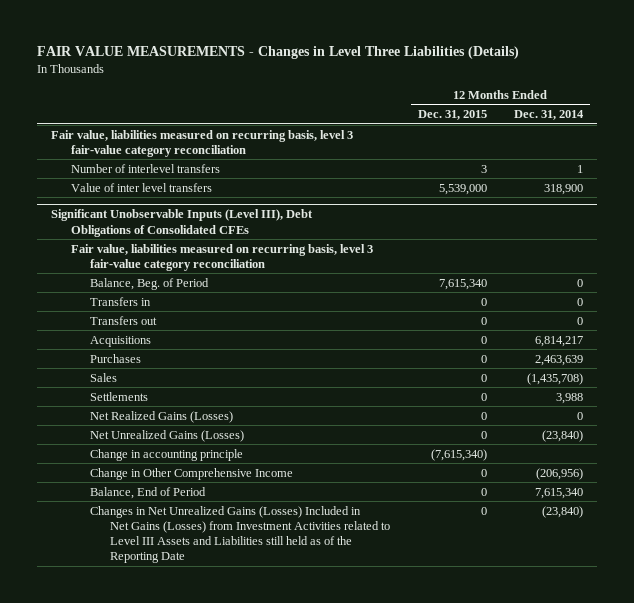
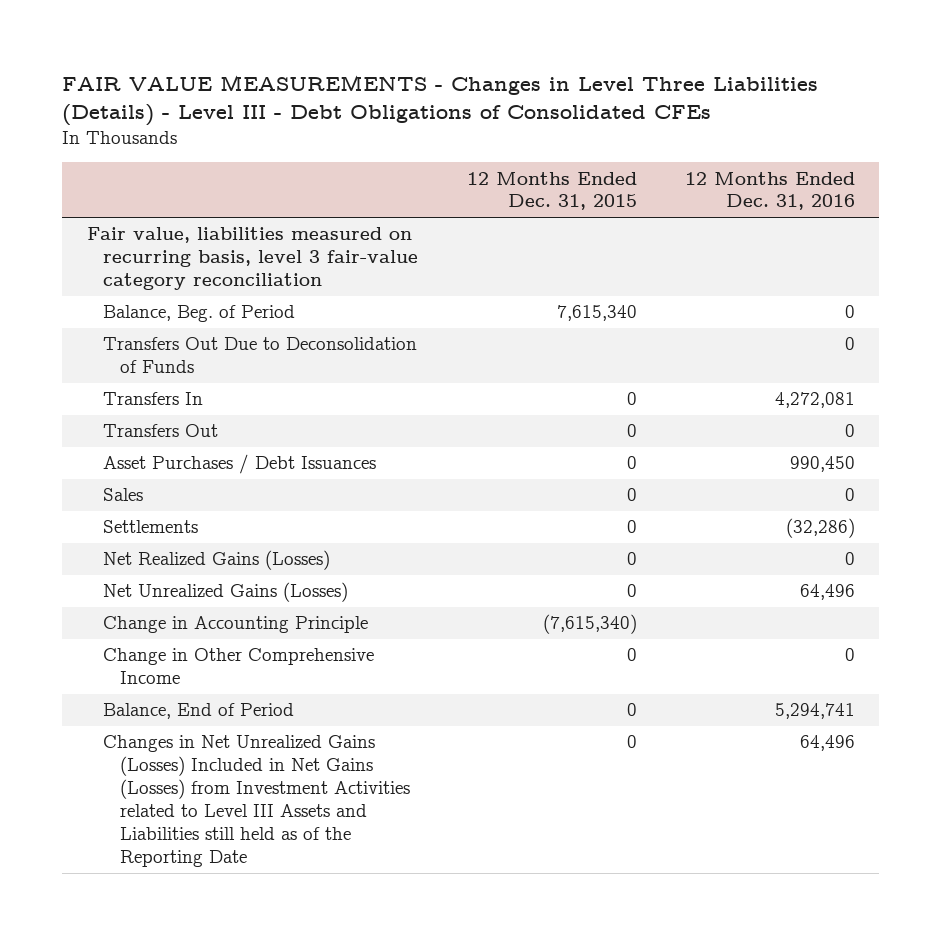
- FAIR VALUE MEASUREMENTS - Changes in Level Three Liabilities (Details)
+ FAIR VALUE MEASUREMENTS - Changes in Level Three Liabilities (Details) - Level III - Debt Obligations of Consolidated CFEs
- | 12 Months Ended Dec. 31, 2015 | 12 Months Ended Dec. 31, 2014
+ | 12 Months Ended Dec. 31, 2015 | 12 Months Ended Dec. 31, 2016
- Number of interlevel transfers | 3 | 1
- Value of inter level transfers | 5,539,000 | 318,900
- Significant Unobservable Inputs (Level III), Debt Obligations of Consolidated CFEs
- Fair value, liabilities measured on recurring basis, level 3 fair-value category reconciliation
- Transfers in | 0 | 0
- Transfers out | 0 | 0
- Acquisitions | 0 | 6,814,217
- Purchases | 0 | 2,463,639
+ Transfers Out Due to Deconsolidation of Funds | | 0
+ Transfers In | 0 | 4,272,081
+ Transfers Out | 0 | 0
+ Asset Purchases / Debt Issuances | 0 | 990,450
- Change in accounting principle | (7,615,340) |
+ Change in Accounting Principle | (7,615,340) |

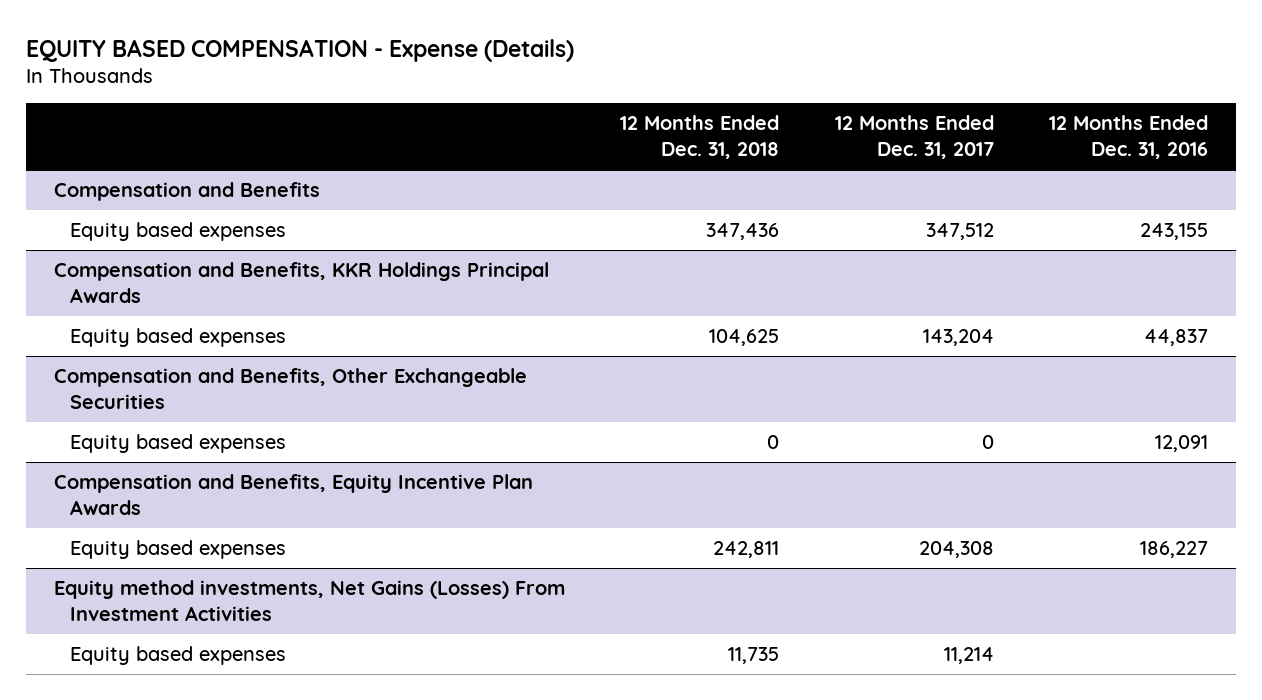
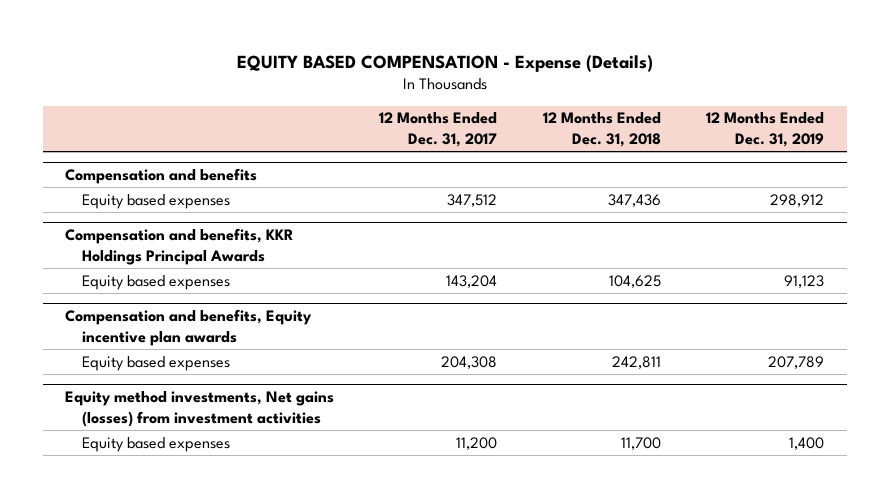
- | 12 Months Ended Dec. 31, 2018 | 12 Months Ended Dec. 31, 2017 | 12 Months Ended Dec. 31, 2016
+ | 12 Months Ended Dec. 31, 2017 | 12 Months Ended Dec. 31, 2018 | 12 Months Ended Dec. 31, 2019
- Compensation and Benefits
+ Compensation and benefits
- Compensation and Benefits, KKR Holdings Principal Awards
+ Compensation and benefits, KKR Holdings Principal Awards
- Compensation and Benefits, Other Exchangeable Securities
- Equity based expenses | 0 | 0 | 12,091
- Compensation and Benefits, Equity Incentive Plan Awards
+ Compensation and benefits, Equity incentive plan awards
- Equity method investments, Net Gains (Losses) From Investment Activities
- Equity based expenses | 11,735 | 11,214 |
+ Equity method investments, Net gains (losses) from investment activities
+ Equity based expenses | 11,200 | 11,700 | 1,400

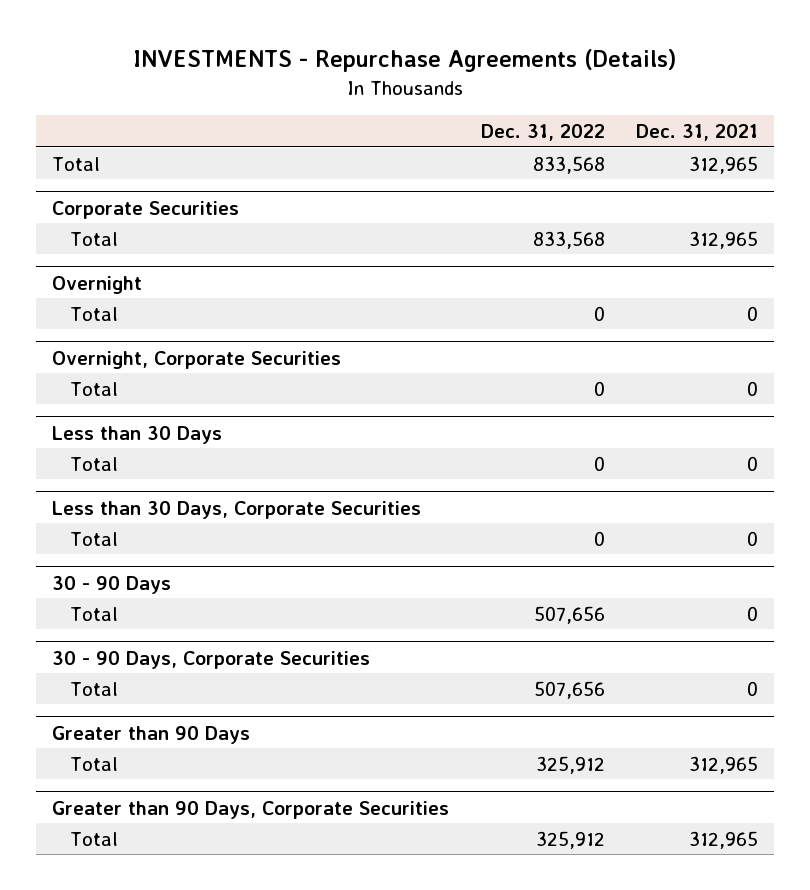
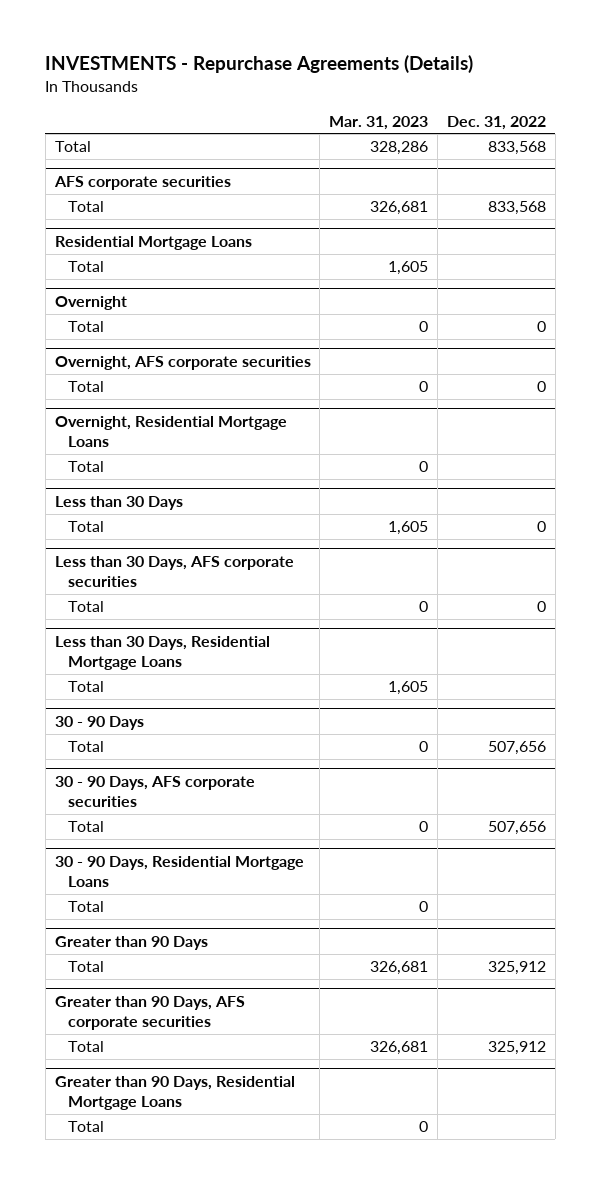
- | Dec. 31, 2022 | Dec. 31, 2021
+ | Mar. 31, 2023 | Dec. 31, 2022
- Corporate Securities
+ AFS corporate securities
+ Residential Mortgage Loans
+ Total | 1,605 |
- Overnight, Corporate Securities
+ Overnight, AFS corporate securities
+ Overnight, Residential Mortgage Loans
+ Total | 0 |
- Less than 30 Days, Corporate Securities
+ Less than 30 Days, AFS corporate securities
+ Less than 30 Days, Residential Mortgage Loans
+ Total | 1,605 |
- 30 - 90 Days, Corporate Securities
+ 30 - 90 Days, AFS corporate securities
+ 30 - 90 Days, Residential Mortgage Loans
+ Total | 0 |
- Greater than 90 Days, Corporate Securities
+ Greater than 90 Days, AFS corporate securities
+ Greater than 90 Days, Residential Mortgage Loans
+ Total | 0 |

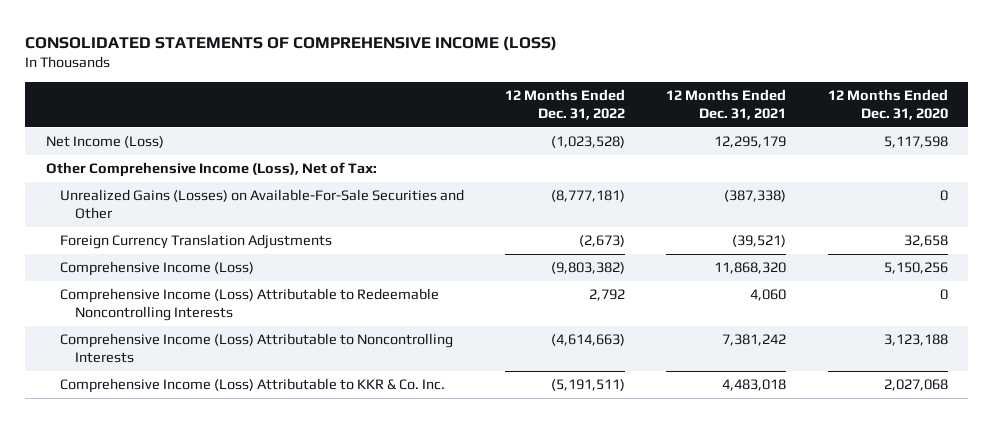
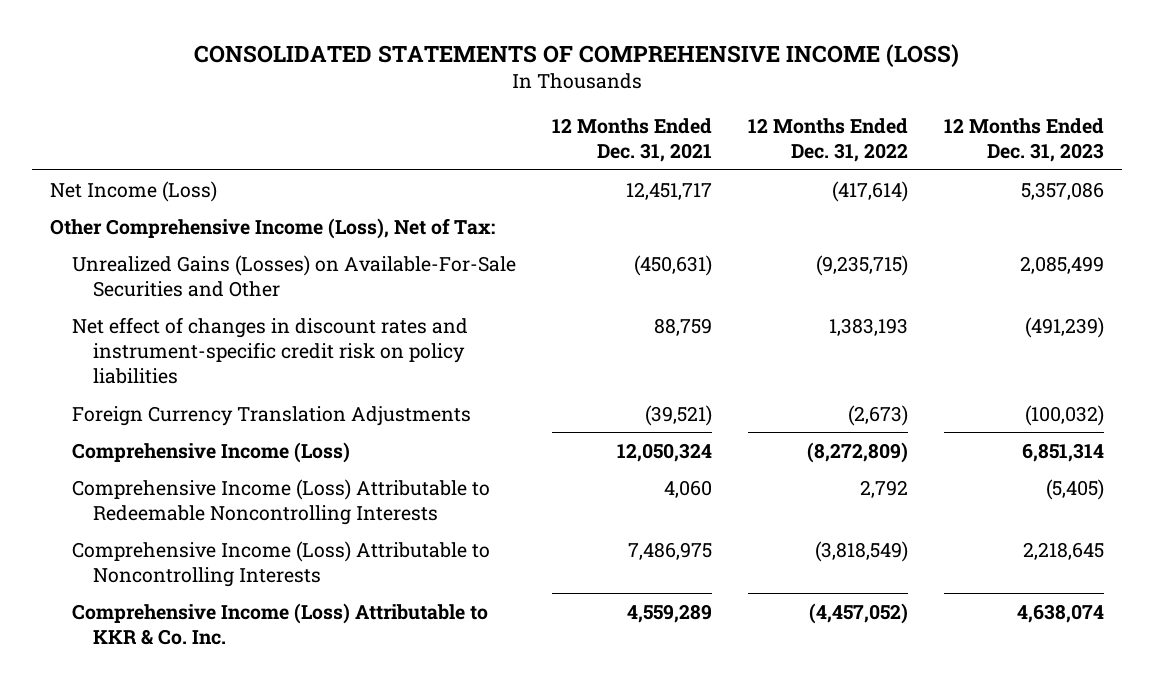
- | 12 Months Ended Dec. 31, 2022 | 12 Months Ended Dec. 31, 2021 | 12 Months Ended Dec. 31, 2020
+ | 12 Months Ended Dec. 31, 2021 | 12 Months Ended Dec. 31, 2022 | 12 Months Ended Dec. 31, 2023
- Net Income (Loss) | (1,023,528) | 12,295,179 | 5,117,598
+ Net Income (Loss) | 12,451,717 | (417,614) | 5,357,086
- Unrealized Gains (Losses) on Available-For-Sale Securities and Other | (8,777,181) | (387,338) | 0
+ Unrealized Gains (Losses) on Available-For-Sale Securities and Other | (450,631) | (9,235,715) | 2,085,499
+ Net effect of changes in discount rates and instrument-specific credit risk on policy liabilities | 88,759 | 1,383,193 | (491,239)
- Comprehensive Income (Loss) | (9,803,382) | 11,868,320 | 5,150,256
+ Comprehensive Income (Loss) | 12,050,324 | (8,272,809) | 6,851,314
- Comprehensive Income (Loss) Attributable to Noncontrolling Interests | (4,614,663) | 7,381,242 | 3,123,188
- Comprehensive Income (Loss) Attributable to KKR & Co. Inc. | (5,191,511) | 4,483,018 | 2,027,068
+ Comprehensive Income (Loss) Attributable to Noncontrolling Interests | 7,486,975 | (3,818,549) | 2,218,645
+ Comprehensive Income (Loss) Attributable to KKR & Co. Inc. | 4,559,289 | (4,457,052) | 4,638,074

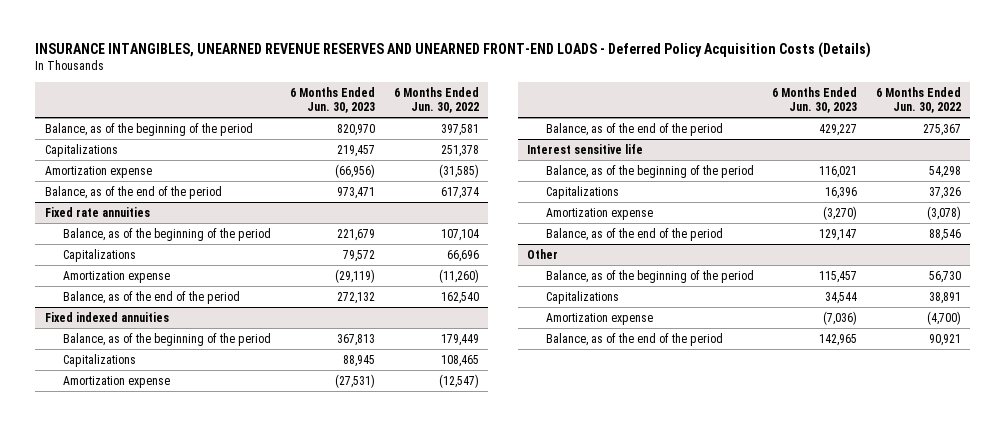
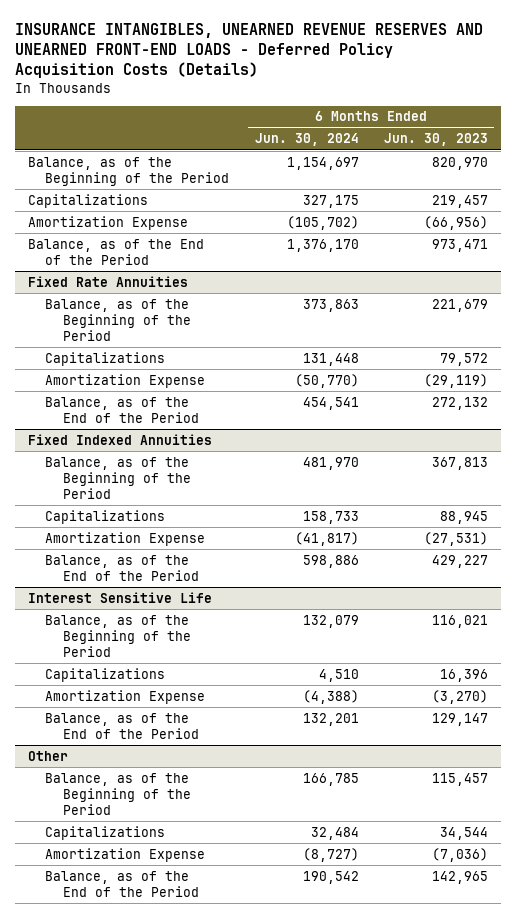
- | 6 Months Ended Jun. 30, 2023 | 6 Months Ended Jun. 30, 2022
+ | 6 Months Ended Jun. 30, 2024 | 6 Months Ended Jun. 30, 2023
- Balance, as of the beginning of the period | 820,970 | 397,581
+ Balance, as of the Beginning of the Period | 1,154,697 | 820,970
- Amortization expense | (66,956) | (31,585)
- Balance, as of the end of the period | 973,471 | 617,374
- Fixed rate annuities
- Balance, as of the beginning of the period | 221,679 | 107,104
+ Amortization Expense | (105,702) | (66,956)
+ Balance, as of the End of the Period | 1,376,170 | 973,471
+ Fixed Rate Annuities
+ Balance, as of the Beginning of the Period | 373,863 | 221,679
- Amortization expense | (29,119) | (11,260)
- Balance, as of the end of the period | 272,132 | 162,540
- Fixed indexed annuities
- Balance, as of the beginning of the period | 367,813 | 179,449
+ Amortization Expense | (50,770) | (29,119)
+ Balance, as of the End of the Period | 454,541 | 272,132
+ Fixed Indexed Annuities
+ Balance, as of the Beginning of the Period | 481,970 | 367,813
- Amortization expense | (27,531) | (12,547)
- Balance, as of the end of the period | 429,227 | 275,367
- Interest sensitive life
- Balance, as of the beginning of the period | 116,021 | 54,298
+ Amortization Expense | (41,817) | (27,531)
+ Balance, as of the End of the Period | 598,886 | 429,227
+ Interest Sensitive Life
+ Balance, as of the Beginning of the Period | 132,079 | 116,021
- Amortization expense | (3,270) | (3,078)
- Balance, as of the end of the period | 129,147 | 88,546
+ Amortization Expense | (4,388) | (3,270)
+ Balance, as of the End of the Period | 132,201 | 129,147
@ Other
- Balance, as of the beginning of the period | 115,457 | 56,730
+ Balance, as of the Beginning of the Period | 166,785 | 115,457
- Amortization expense | (7,036) | (4,700)
- Balance, as of the end of the period | 142,965 | 90,921
+ Amortization Expense | (8,727) | (7,036)
+ Balance, as of the End of the Period | 190,542 | 142,965

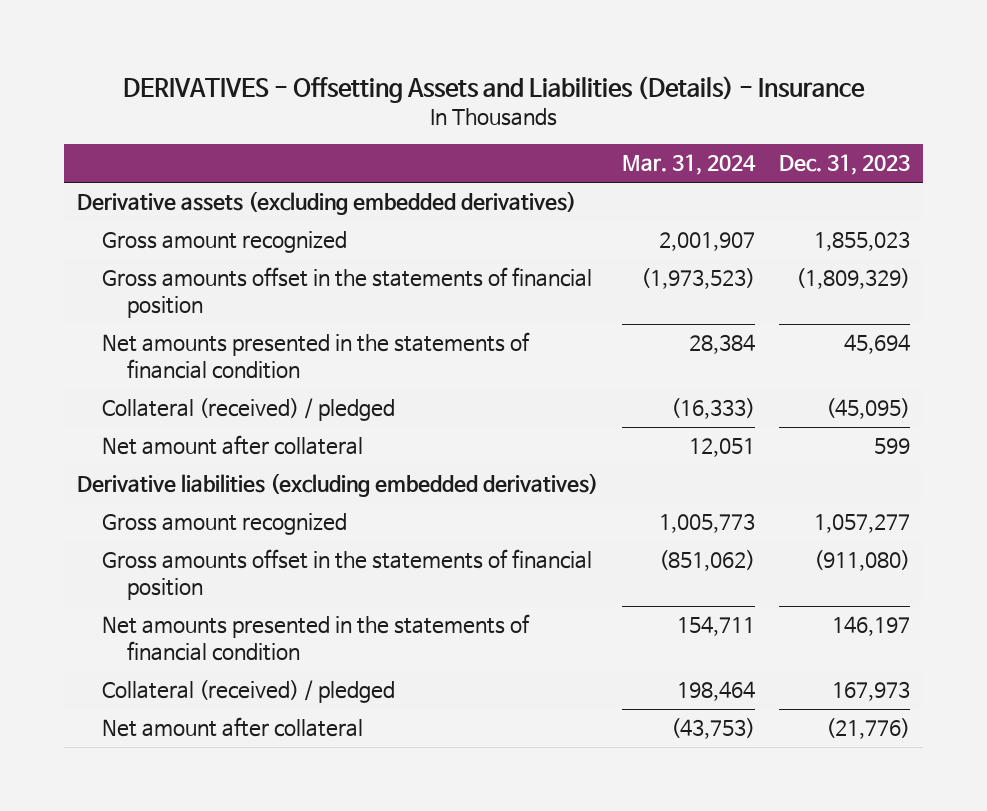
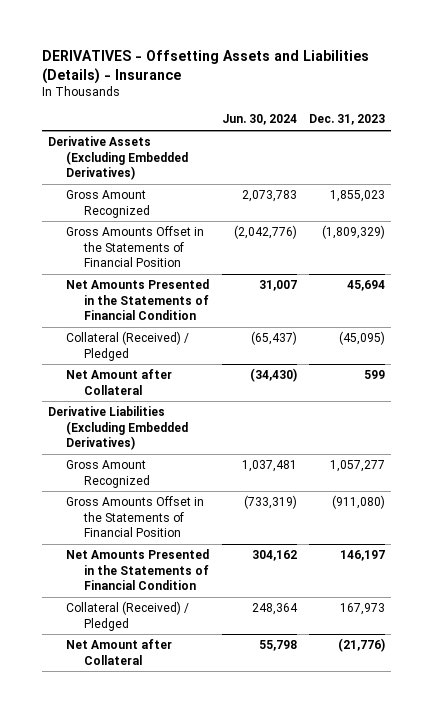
- | Mar. 31, 2024 | Dec. 31, 2023
+ | Jun. 30, 2024 | Dec. 31, 2023
- Derivative assets (excluding embedded derivatives)
- Gross amount recognized | 2,001,907 | 1,855,023
- Gross amounts offset in the statements of financial position | (1,973,523) | (1,809,329)
- Net amounts presented in the statements of financial condition | 28,384 | 45,694
- Collateral (received) / pledged | (16,333) | (45,095)
- Net amount after collateral | 12,051 | 599
- Derivative liabilities (excluding embedded derivatives)
- Gross amount recognized | 1,005,773 | 1,057,277
- Gross amounts offset in the statements of financial position | (851,062) | (911,080)
- Net amounts presented in the statements of financial condition | 154,711 | 146,197
- Collateral (received) / pledged | 198,464 | 167,973
- Net amount after collateral | (43,753) | (21,776)
+ Derivative Assets (Excluding Embedded Derivatives)
+ Gross Amount Recognized | 2,073,783 | 1,855,023
+ Gross Amounts Offset in the Statements of Financial Position | (2,042,776) | (1,809,329)
+ Net Amounts Presented in the Statements of Financial Condition | 31,007 | 45,694
+ Collateral (Received) / Pledged | (65,437) | (45,095)
+ Net Amount after Collateral | (34,430) | 599
+ Derivative Liabilities (Excluding Embedded Derivatives)
+ Gross Amount Recognized | 1,037,481 | 1,057,277
+ Gross Amounts Offset in the Statements of Financial Position | (733,319) | (911,080)
+ Net Amounts Presented in the Statements of Financial Condition | 304,162 | 146,197
+ Collateral (Received) / Pledged | 248,364 | 167,973
+ Net Amount after Collateral | 55,798 | (21,776)

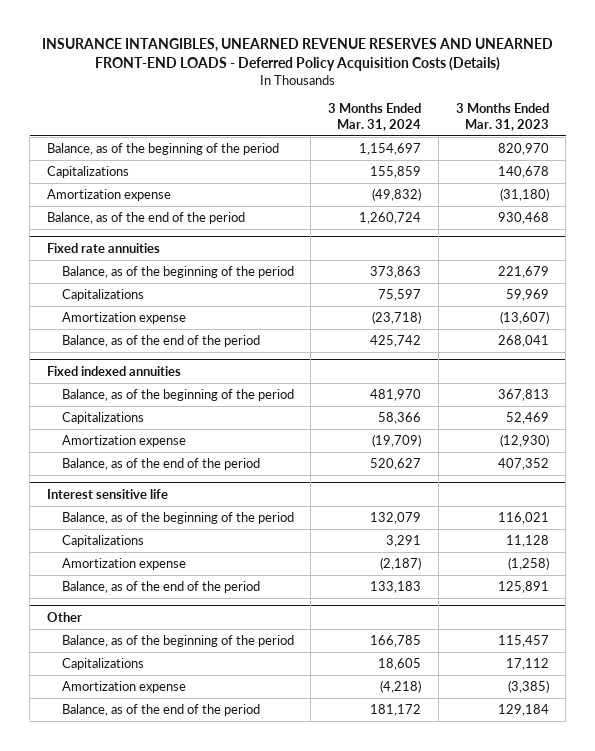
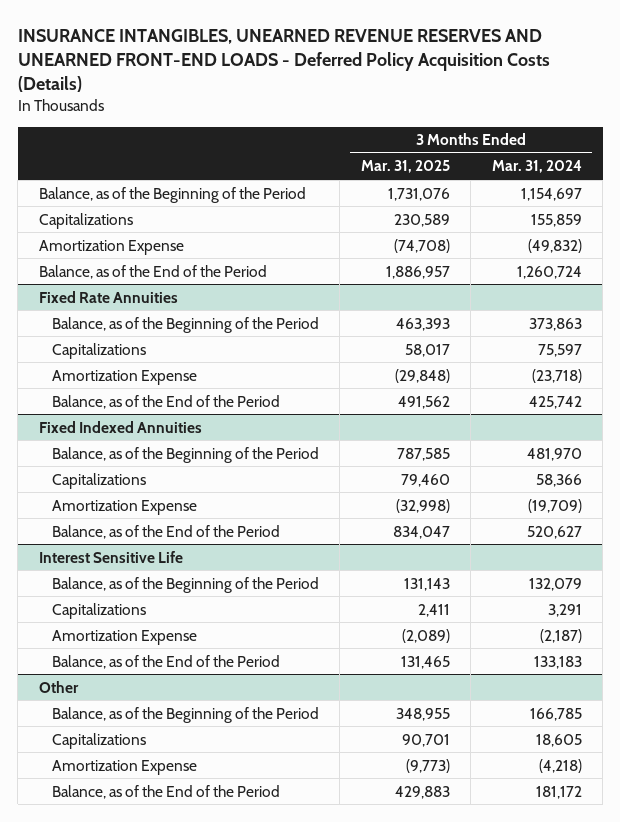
- | 3 Months Ended Mar. 31, 2024 | 3 Months Ended Mar. 31, 2023
+ | 3 Months Ended Mar. 31, 2025 | 3 Months Ended Mar. 31, 2024
- Balance, as of the beginning of the period | 1,154,697 | 820,970
+ Balance, as of the Beginning of the Period | 1,731,076 | 1,154,697
- Amortization expense | (49,832) | (31,180)
- Balance, as of the end of the period | 1,260,724 | 930,468
- Fixed rate annuities
- Balance, as of the beginning of the period | 373,863 | 221,679
+ Amortization Expense | (74,708) | (49,832)
+ Balance, as of the End of the Period | 1,886,957 | 1,260,724
+ Fixed Rate Annuities
+ Balance, as of the Beginning of the Period | 463,393 | 373,863
- Amortization expense | (23,718) | (13,607)
- Balance, as of the end of the period | 425,742 | 268,041
- Fixed indexed annuities
- Balance, as of the beginning of the period | 481,970 | 367,813
+ Amortization Expense | (29,848) | (23,718)
+ Balance, as of the End of the Period | 491,562 | 425,742
+ Fixed Indexed Annuities
+ Balance, as of the Beginning of the Period | 787,585 | 481,970
- Amortization expense | (19,709) | (12,930)
- Balance, as of the end of the period | 520,627 | 407,352
- Interest sensitive life
- Balance, as of the beginning of the period | 132,079 | 116,021
+ Amortization Expense | (32,998) | (19,709)
+ Balance, as of the End of the Period | 834,047 | 520,627
+ Interest Sensitive Life
+ Balance, as of the Beginning of the Period | 131,143 | 132,079
- Amortization expense | (2,187) | (1,258)
- Balance, as of the end of the period | 133,183 | 125,891
+ Amortization Expense | (2,089) | (2,187)
+ Balance, as of the End of the Period | 131,465 | 133,183
@ Other
- Balance, as of the beginning of the period | 166,785 | 115,457
+ Balance, as of the Beginning of the Period | 348,955 | 166,785
- Amortization expense | (4,218) | (3,385)
- Balance, as of the end of the period | 181,172 | 129,184
+ Amortization Expense | (9,773) | (4,218)
+ Balance, as of the End of the Period | 429,883 | 181,172

